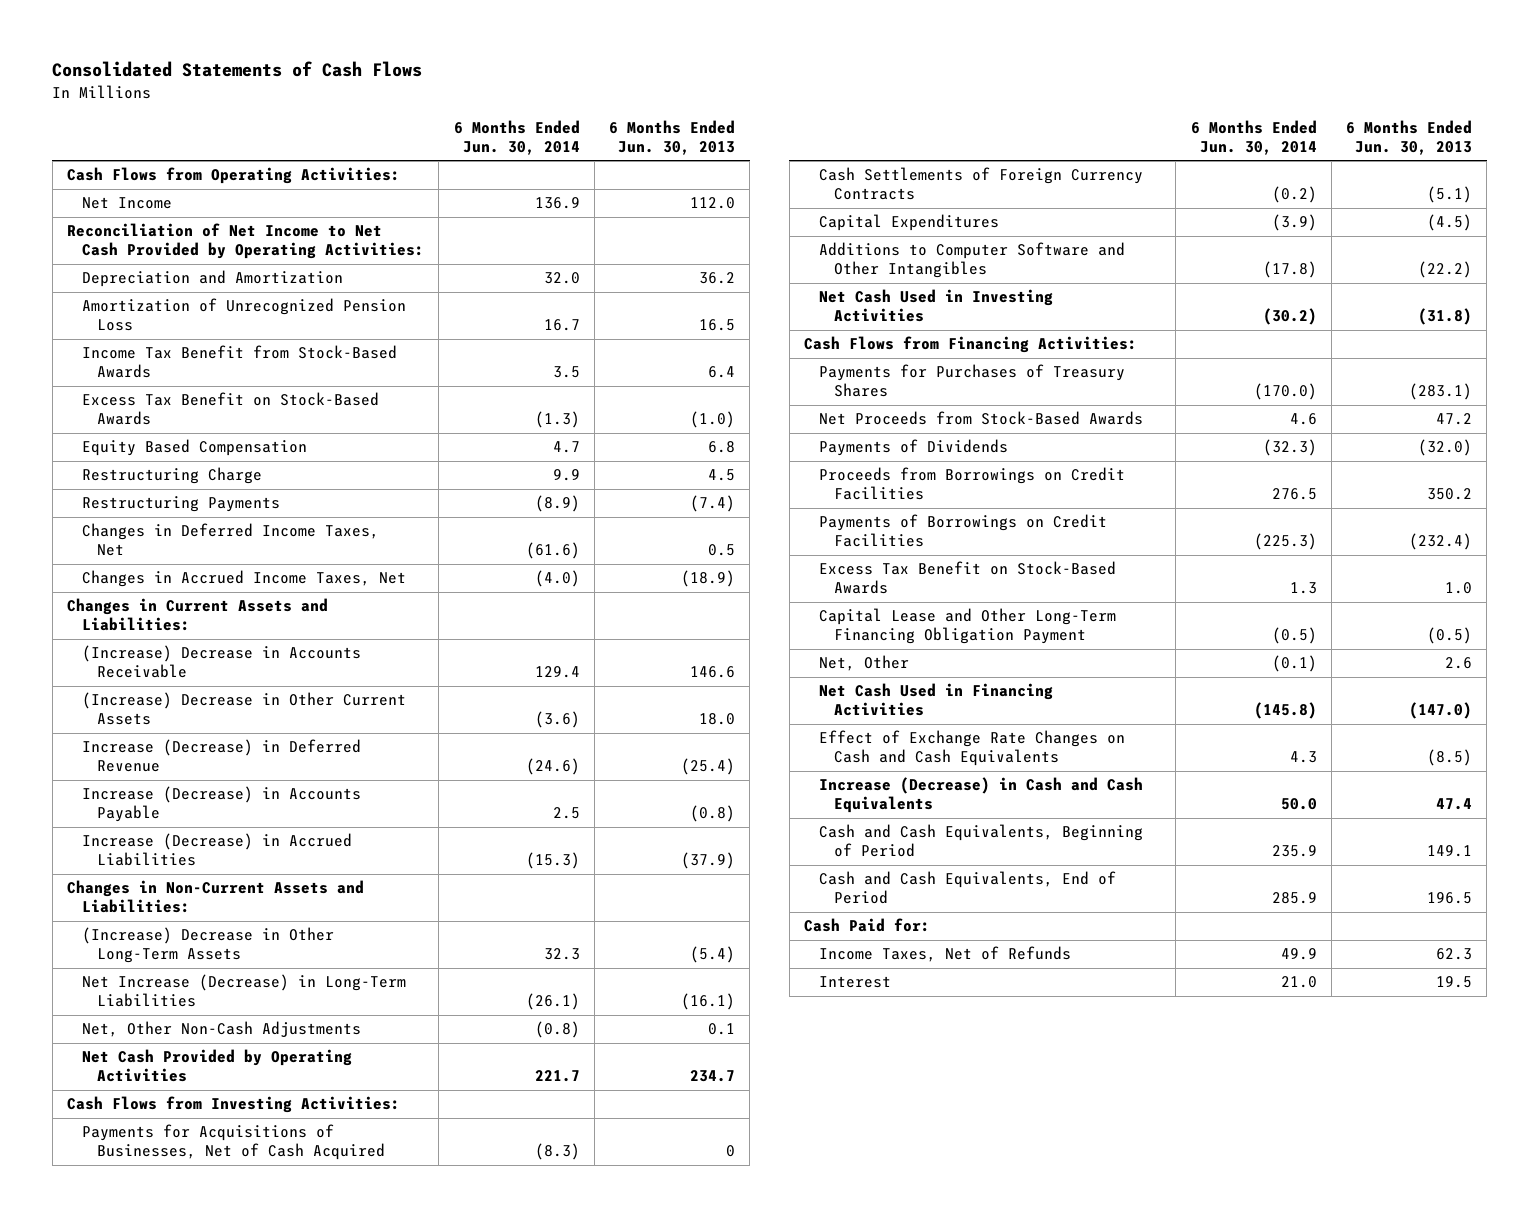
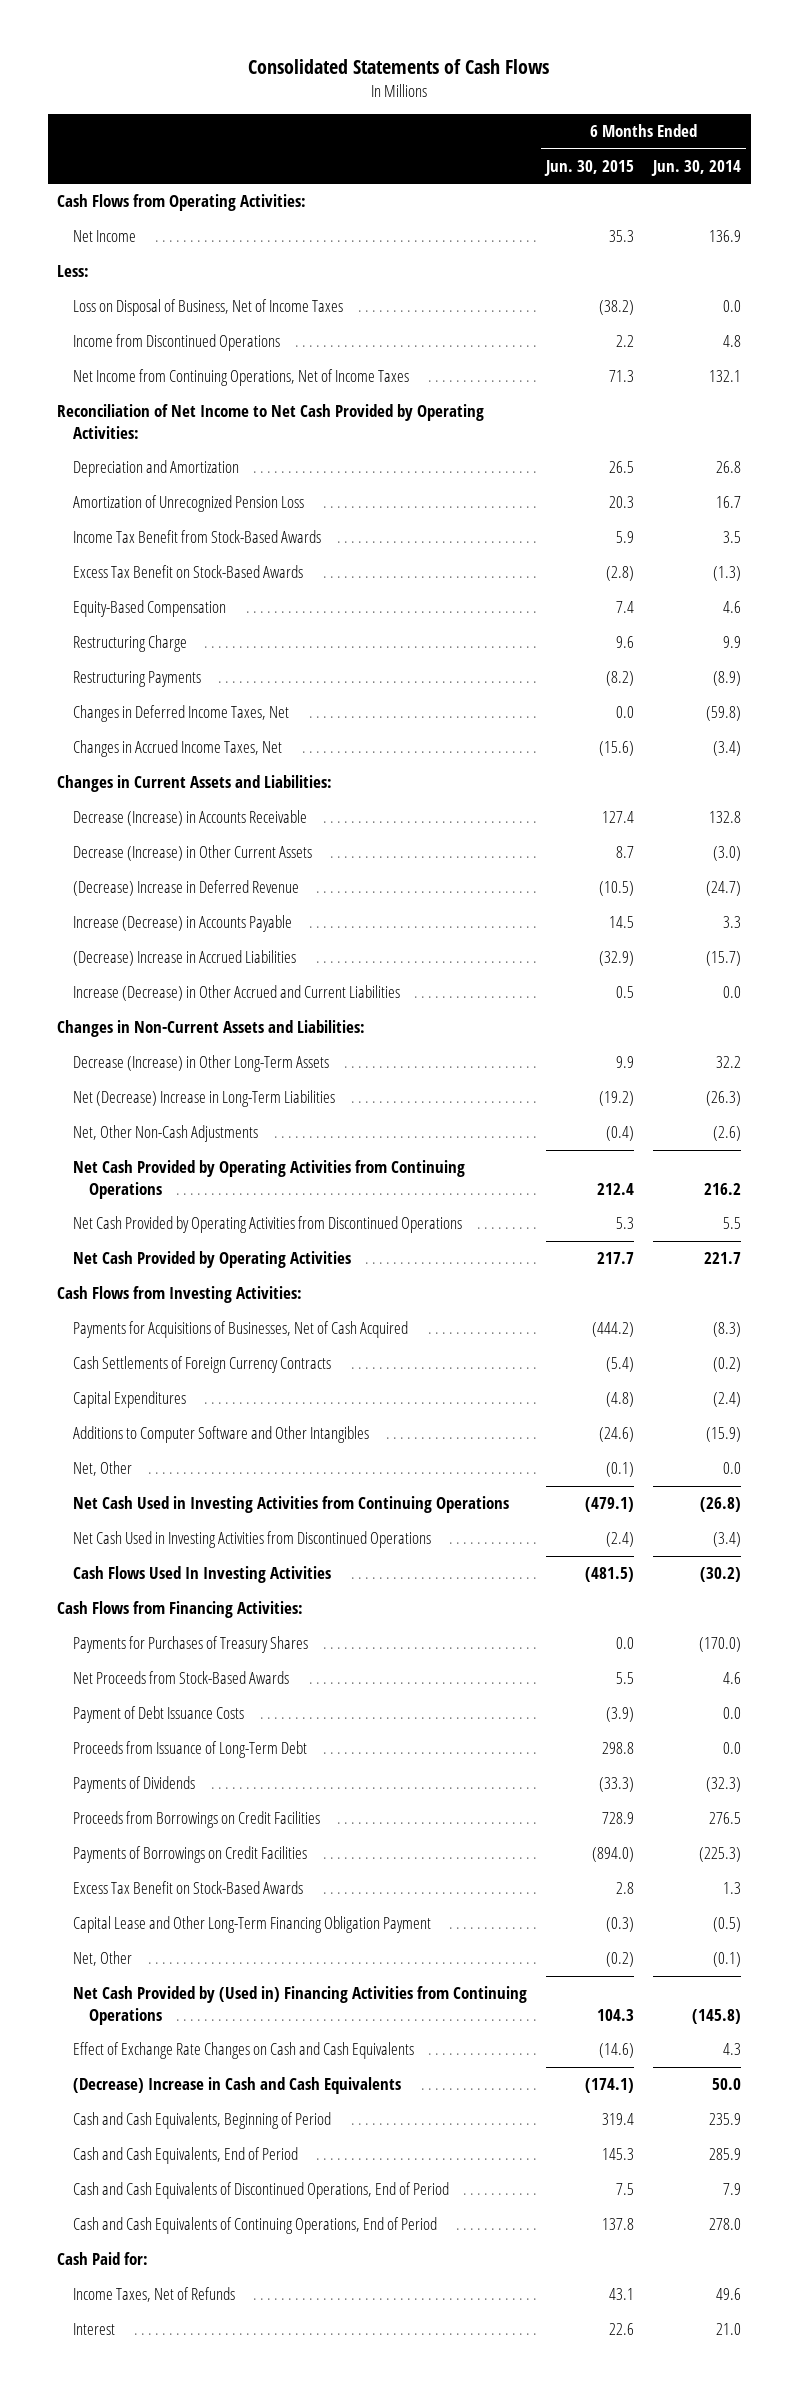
- | 6 Months Ended Jun. 30, 2014 | 6 Months Ended Jun. 30, 2013
+ | 6 Months Ended Jun. 30, 2015 | 6 Months Ended Jun. 30, 2014
+ Less:
+ Loss on Disposal of Business, Net of Income Taxes | (38.2) | 0.0
+ Income from Discontinued Operations | 2.2 | 4.8
+ Net Income from Continuing Operations, Net of Income Taxes | 71.3 | 132.1
- Depreciation and Amortization | 32.0 | 36.2
+ Depreciation and Amortization | 26.5 | 26.8
- Equity Based Compensation | 4.7 | 6.8
+ Equity-Based Compensation | 7.4 | 4.6
- Changes in Deferred Income Taxes, Net | (61.6) | 0.5
- Changes in Accrued Income Taxes, Net | (4.0) | (18.9)
+ Changes in Deferred Income Taxes, Net | 0.0 | (59.8)
+ Changes in Accrued Income Taxes, Net | (15.6) | (3.4)
- (Increase) Decrease in Accounts Receivable | 129.4 | 146.6
- (Increase) Decrease in Other Current Assets | (3.6) | 18.0
- Increase (Decrease) in Deferred Revenue | (24.6) | (25.4)
- Increase (Decrease) in Accounts Payable | 2.5 | (0.8)
- Increase (Decrease) in Accrued Liabilities | (15.3) | (37.9)
+ Decrease (Increase) in Accounts Receivable | 127.4 | 132.8
+ Decrease (Increase) in Other Current Assets | 8.7 | (3.0)
+ (Decrease) Increase in Deferred Revenue | (10.5) | (24.7)
+ Increase (Decrease) in Accounts Payable | 14.5 | 3.3
+ (Decrease) Increase in Accrued Liabilities | (32.9) | (15.7)
+ Increase (Decrease) in Other Accrued and Current Liabilities | 0.5 | 0.0
- (Increase) Decrease in Other Long-Term Assets | 32.3 | (5.4)
- Net Increase (Decrease) in Long-Term Liabilities | (26.1) | (16.1)
- Net, Other Non-Cash Adjustments | (0.8) | 0.1
+ Decrease (Increase) in Other Long-Term Assets | 9.9 | 32.2
+ Net (Decrease) Increase in Long-Term Liabilities | (19.2) | (26.3)
+ Net, Other Non-Cash Adjustments | (0.4) | (2.6)
+ Net Cash Provided by Operating Activities from Continuing Operations | 212.4 | 216.2
+ Net Cash Provided by Operating Activities from Discontinued Operations | 5.3 | 5.5
- Capital Expenditures | (3.9) | (4.5)
- Additions to Computer Software and Other Intangibles | (17.8) | (22.2)
- Net Cash Used in Investing Activities | (30.2) | (31.8)
+ Capital Expenditures | (4.8) | (2.4)
+ Additions to Computer Software and Other Intangibles | (24.6) | (15.9)
+ Net, Other | (0.1) | 0.0
+ Net Cash Used in Investing Activities from Continuing Operations | (479.1) | (26.8)
+ Net Cash Used in Investing Activities from Discontinued Operations | (2.4) | (3.4)
+ Cash Flows Used In Investing Activities | (481.5) | (30.2)
+ Payment of Debt Issuance Costs | (3.9) | 0.0
+ Proceeds from Issuance of Long-Term Debt | 298.8 | 0.0
- Net Cash Used in Financing Activities | (145.8) | (147.0)
+ Net Cash Provided by (Used in) Financing Activities from Continuing Operations | 104.3 | (145.8)
- Increase (Decrease) in Cash and Cash Equivalents | 50.0 | 47.4
+ (Decrease) Increase in Cash and Cash Equivalents | (174.1) | 50.0
+ Cash and Cash Equivalents of Discontinued Operations, End of Period | 7.5 | 7.9
+ Cash and Cash Equivalents of Continuing Operations, End of Period | 137.8 | 278.0
- Income Taxes, Net of Refunds | 49.9 | 62.3
+ Income Taxes, Net of Refunds | 43.1 | 49.6

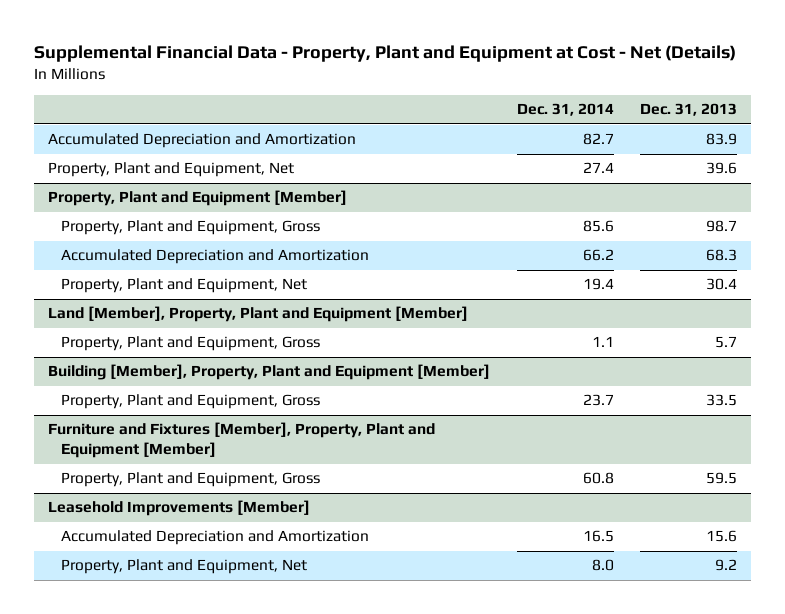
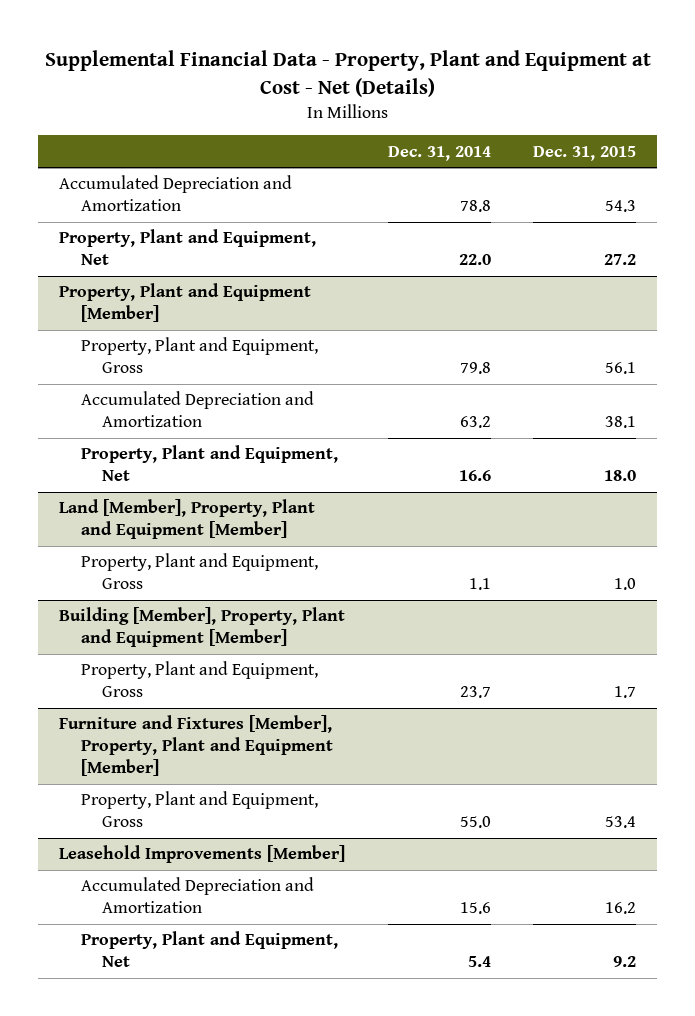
- | Dec. 31, 2014 | Dec. 31, 2013
+ | Dec. 31, 2014 | Dec. 31, 2015
- Accumulated Depreciation and Amortization | 82.7 | 83.9
- Property, Plant and Equipment, Net | 27.4 | 39.6
+ Accumulated Depreciation and Amortization | 78.8 | 54.3
+ Property, Plant and Equipment, Net | 22.0 | 27.2
@ Property, Plant and Equipment [Member]
- Property, Plant and Equipment, Gross | 85.6 | 98.7
- Accumulated Depreciation and Amortization | 66.2 | 68.3
- Property, Plant and Equipment, Net | 19.4 | 30.4
+ Property, Plant and Equipment, Gross | 79.8 | 56.1
+ Accumulated Depreciation and Amortization | 63.2 | 38.1
+ Property, Plant and Equipment, Net | 16.6 | 18.0
@ Furniture and Fixtures [Member], Property, Plant and Equipment [Member]
- Property, Plant and Equipment, Gross | 60.8 | 59.5
+ Property, Plant and Equipment, Gross | 55.0 | 53.4
@ Leasehold Improvements [Member]
- Accumulated Depreciation and Amortization | 16.5 | 15.6
- Property, Plant and Equipment, Net | 8.0 | 9.2
+ Accumulated Depreciation and Amortization | 15.6 | 16.2
+ Property, Plant and Equipment, Net | 5.4 | 9.2

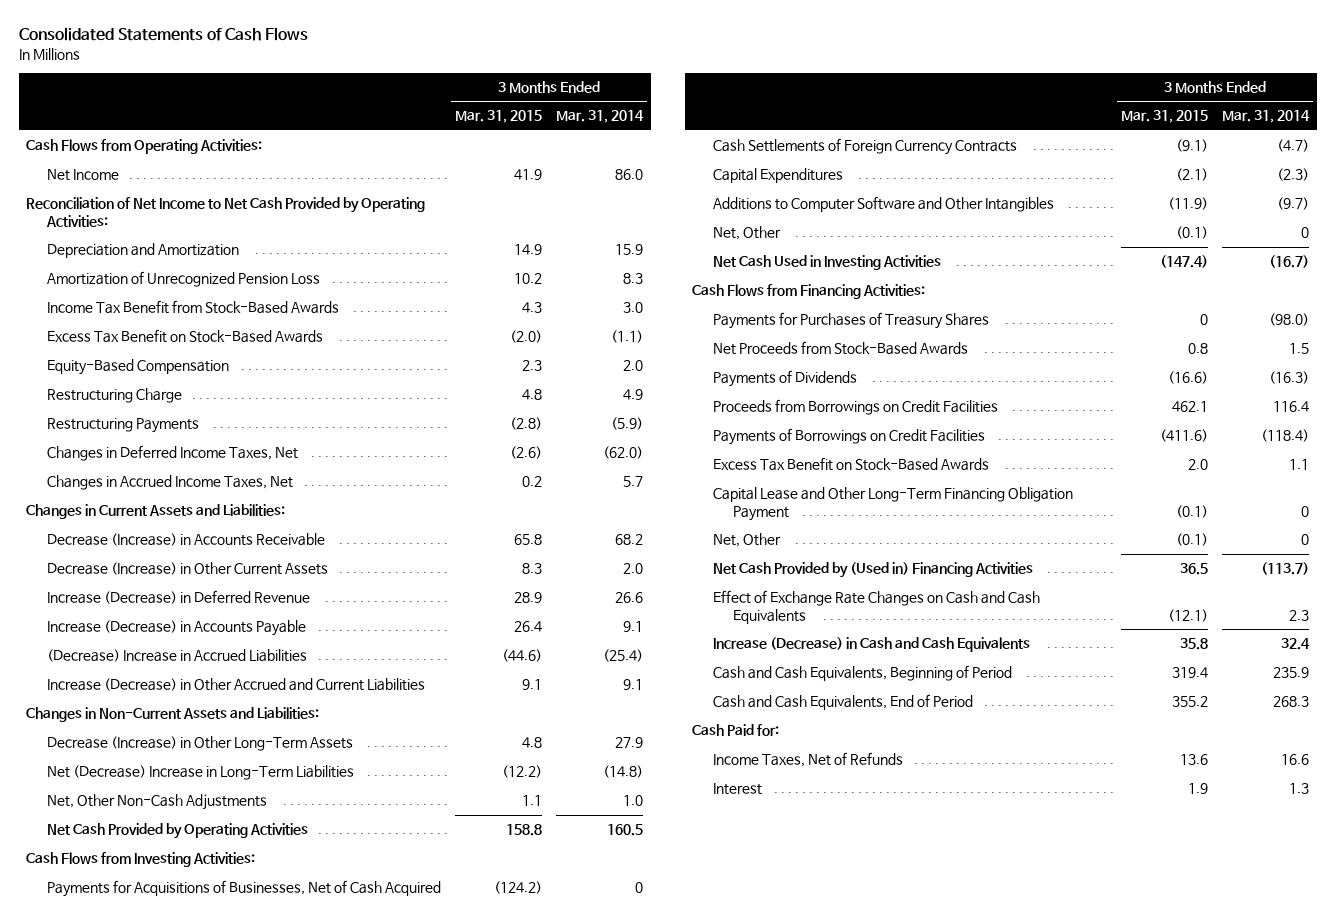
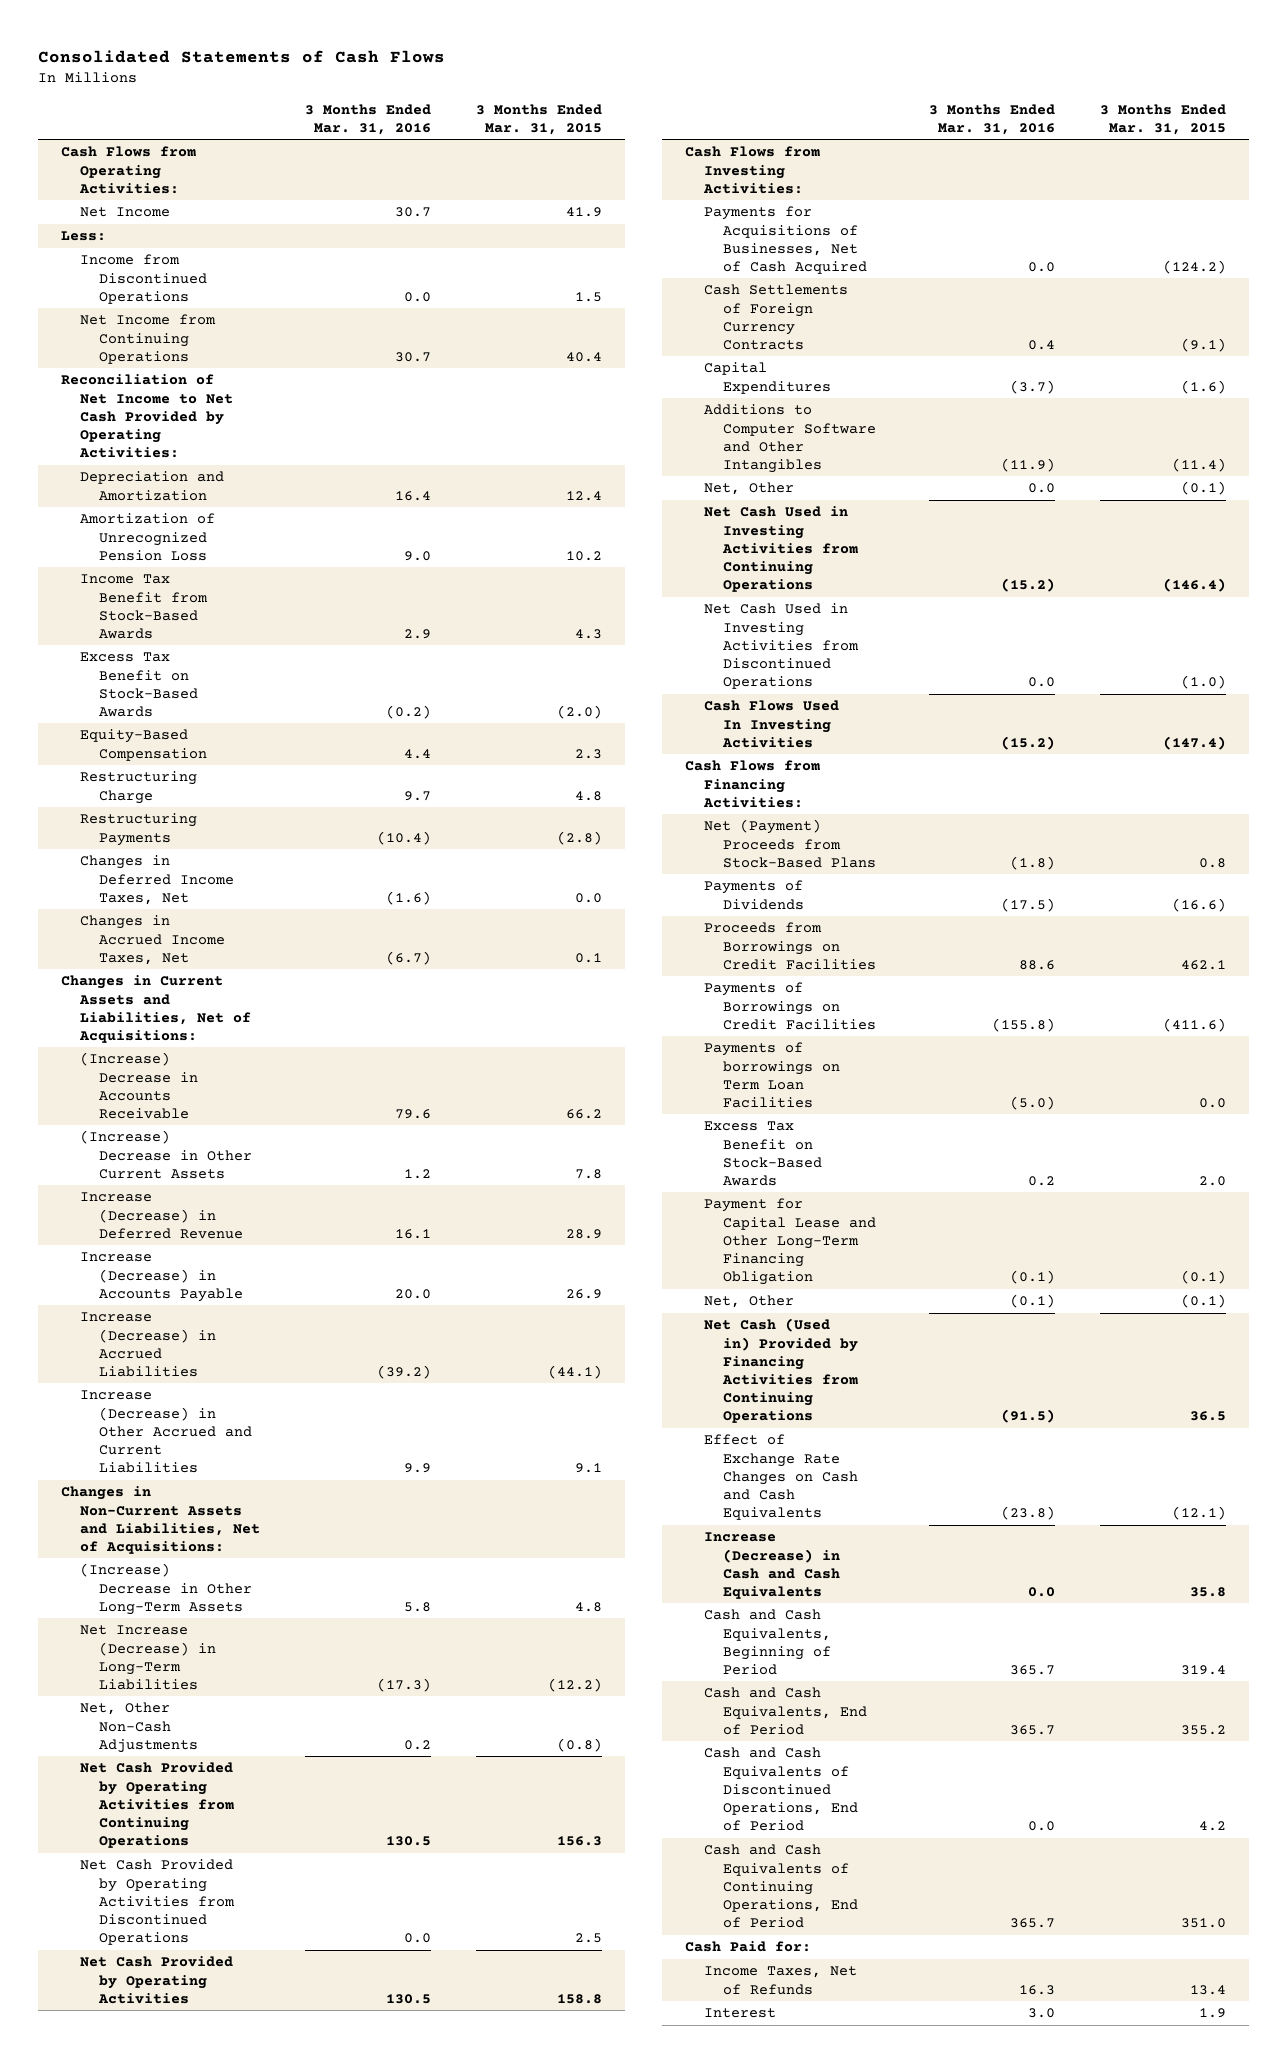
- | 3 Months Ended Mar. 31, 2015 | 3 Months Ended Mar. 31, 2014
+ | 3 Months Ended Mar. 31, 2016 | 3 Months Ended Mar. 31, 2015
+ Less:
+ Income from Discontinued Operations | 0.0 | 1.5
+ Net Income from Continuing Operations | 30.7 | 40.4
- Depreciation and Amortization | 14.9 | 15.9
+ Depreciation and Amortization | 16.4 | 12.4
- Changes in Deferred Income Taxes, Net | (2.6) | (62.0)
- Changes in Accrued Income Taxes, Net | 0.2 | 5.7
- Changes in Current Assets and Liabilities:
- Decrease (Increase) in Accounts Receivable | 65.8 | 68.2
- Decrease (Increase) in Other Current Assets | 8.3 | 2.0
+ Changes in Deferred Income Taxes, Net | (1.6) | 0.0
+ Changes in Accrued Income Taxes, Net | (6.7) | 0.1
+ Changes in Current Assets and Liabilities, Net of Acquisitions:
+ (Increase) Decrease in Accounts Receivable | 79.6 | 66.2
+ (Increase) Decrease in Other Current Assets | 1.2 | 7.8
- Increase (Decrease) in Accounts Payable | 26.4 | 9.1
- (Decrease) Increase in Accrued Liabilities | (44.6) | (25.4)
+ Increase (Decrease) in Accounts Payable | 20.0 | 26.9
+ Increase (Decrease) in Accrued Liabilities | (39.2) | (44.1)
- Changes in Non-Current Assets and Liabilities:
- Decrease (Increase) in Other Long-Term Assets | 4.8 | 27.9
- Net (Decrease) Increase in Long-Term Liabilities | (12.2) | (14.8)
- Net, Other Non-Cash Adjustments | 1.1 | 1.0
+ Changes in Non-Current Assets and Liabilities, Net of Acquisitions:
+ (Increase) Decrease in Other Long-Term Assets | 5.8 | 4.8
+ Net Increase (Decrease) in Long-Term Liabilities | (17.3) | (12.2)
+ Net, Other Non-Cash Adjustments | 0.2 | (0.8)
+ Net Cash Provided by Operating Activities from Continuing Operations | 130.5 | 156.3
+ Net Cash Provided by Operating Activities from Discontinued Operations | 0.0 | 2.5
- Capital Expenditures | (2.1) | (2.3)
- Additions to Computer Software and Other Intangibles | (11.9) | (9.7)
+ Capital Expenditures | (3.7) | (1.6)
+ Additions to Computer Software and Other Intangibles | (11.9) | (11.4)
- Net Cash Used in Investing Activities | (147.4) | (16.7)
+ Net Cash Used in Investing Activities from Continuing Operations | (15.2) | (146.4)
+ Net Cash Used in Investing Activities from Discontinued Operations | 0.0 | (1.0)
+ Cash Flows Used In Investing Activities | (15.2) | (147.4)
- Payments for Purchases of Treasury Shares | 0 | (98.0)
- Net Proceeds from Stock-Based Awards | 0.8 | 1.5
+ Net (Payment) Proceeds from Stock-Based Plans | (1.8) | 0.8
+ Payments of borrowings on Term Loan Facilities | (5.0) | 0.0
- Capital Lease and Other Long-Term Financing Obligation Payment | (0.1) | 0
+ Payment for Capital Lease and Other Long-Term Financing Obligation | (0.1) | (0.1)
- Net Cash Provided by (Used in) Financing Activities | 36.5 | (113.7)
+ Net Cash (Used in) Provided by Financing Activities from Continuing Operations | (91.5) | 36.5
+ Cash and Cash Equivalents of Discontinued Operations, End of Period | 0.0 | 4.2
+ Cash and Cash Equivalents of Continuing Operations, End of Period | 365.7 | 351.0
- Income Taxes, Net of Refunds | 13.6 | 16.6
+ Income Taxes, Net of Refunds | 16.3 | 13.4

